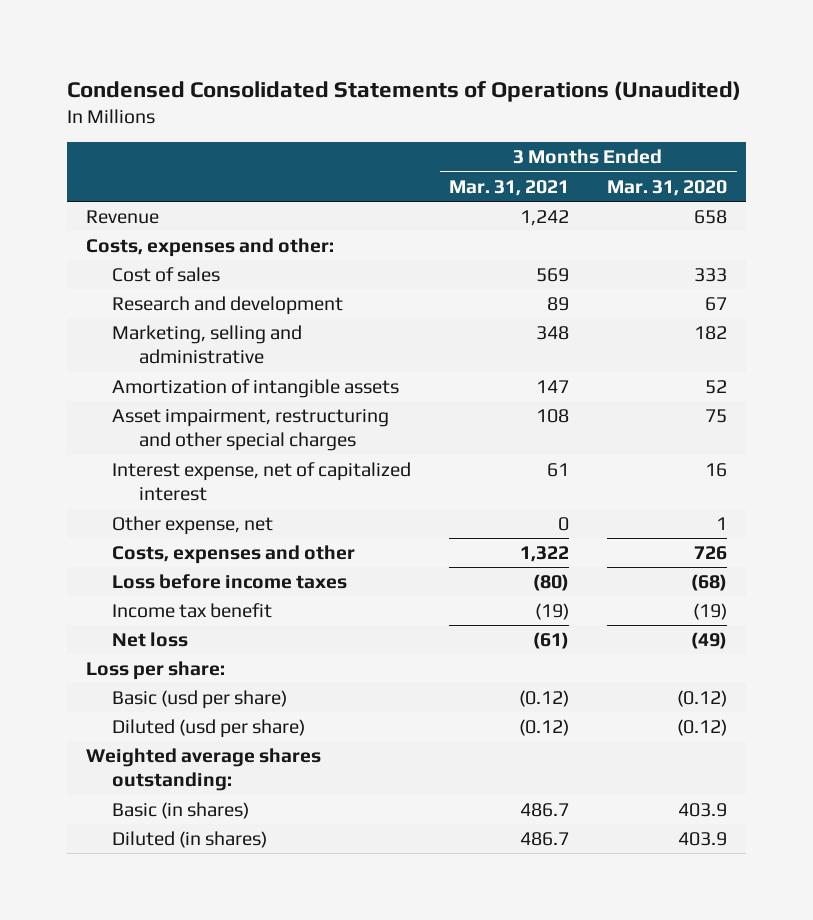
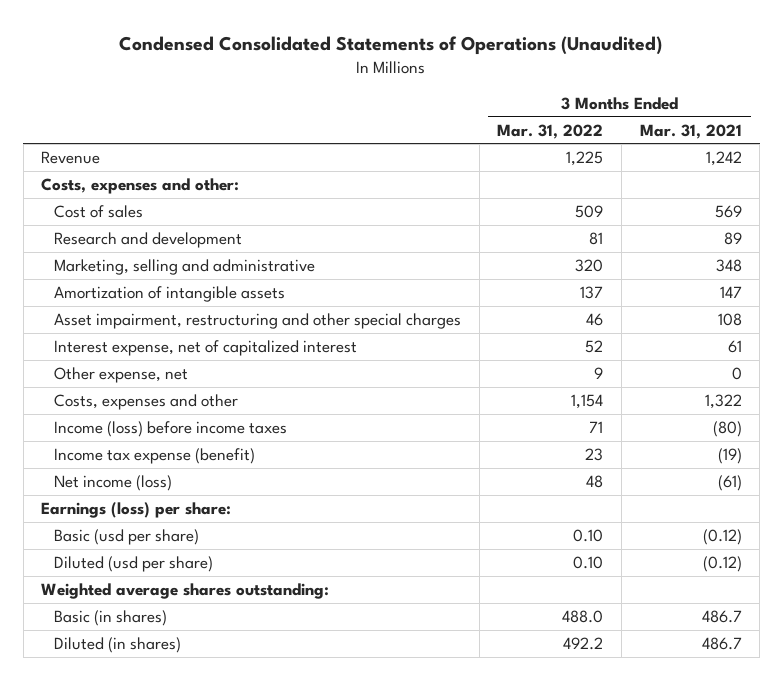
- | 3 Months Ended Mar. 31, 2021 | 3 Months Ended Mar. 31, 2020
+ | 3 Months Ended Mar. 31, 2022 | 3 Months Ended Mar. 31, 2021
- Loss before income taxes | (80) | (68)
- Income tax benefit | (19) | (19)
- Net loss | (61) | (49)
- Loss per share:
+ Income (loss) before income taxes | 71 | (80)
+ Income tax expense (benefit) | 23 | (19)
+ Net income (loss) | 48 | (61)
+ Earnings (loss) per share:

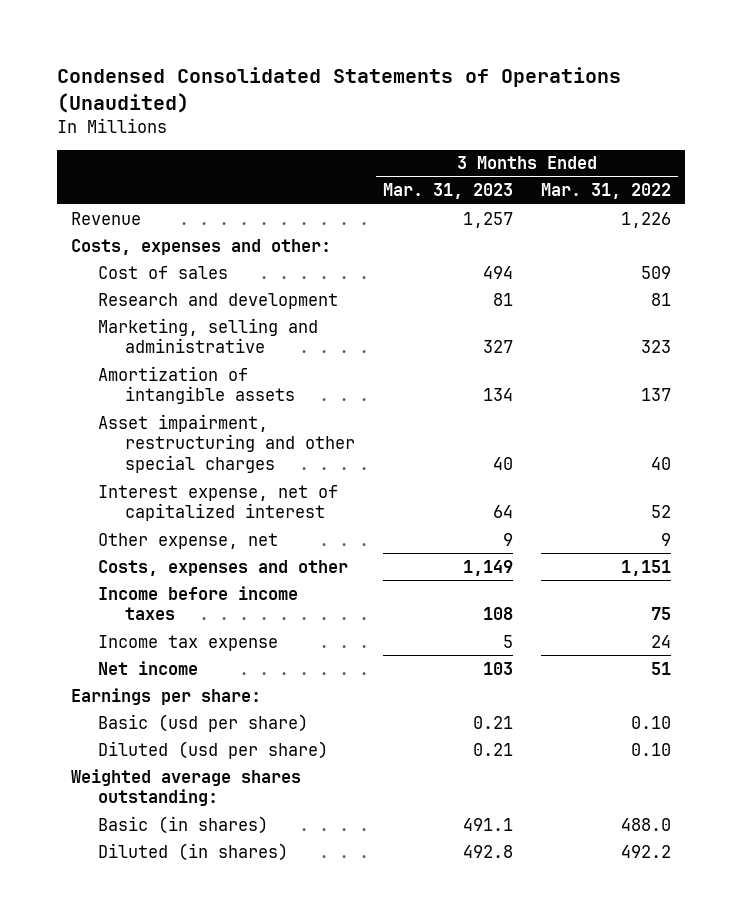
- | 3 Months Ended Mar. 31, 2022 | 3 Months Ended Mar. 31, 2021
+ | 3 Months Ended Mar. 31, 2023 | 3 Months Ended Mar. 31, 2022
- Revenue | 1,225 | 1,242
+ Revenue | 1,257 | 1,226
- Marketing, selling and administrative | 320 | 348
+ Marketing, selling and administrative | 327 | 323
- Asset impairment, restructuring and other special charges | 46 | 108
+ Asset impairment, restructuring and other special charges | 40 | 40
- Costs, expenses and other | 1,154 | 1,322
- Income (loss) before income taxes | 71 | (80)
- Income tax expense (benefit) | 23 | (19)
- Net income (loss) | 48 | (61)
- Earnings (loss) per share:
+ Costs, expenses and other | 1,149 | 1,151
+ Income before income taxes | 108 | 75
+ Income tax expense | 5 | 24
+ Net income | 103 | 51
+ Earnings per share:

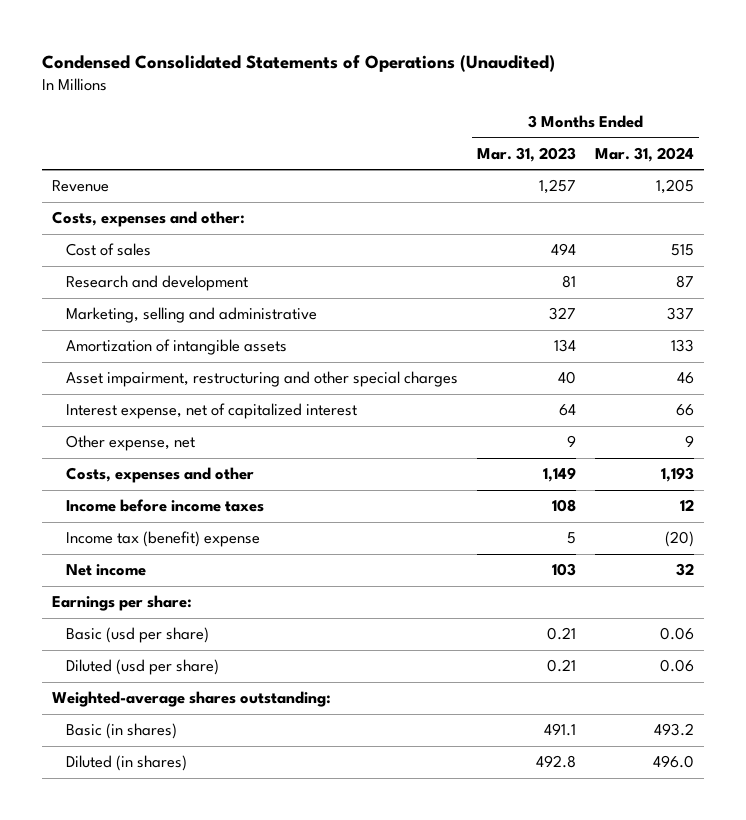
- | 3 Months Ended Mar. 31, 2023 | 3 Months Ended Mar. 31, 2022
+ | 3 Months Ended Mar. 31, 2023 | 3 Months Ended Mar. 31, 2024
- Income tax expense | 5 | 24
+ Income tax (benefit) expense | 5 | (20)
- Weighted average shares outstanding:
+ Weighted-average shares outstanding:

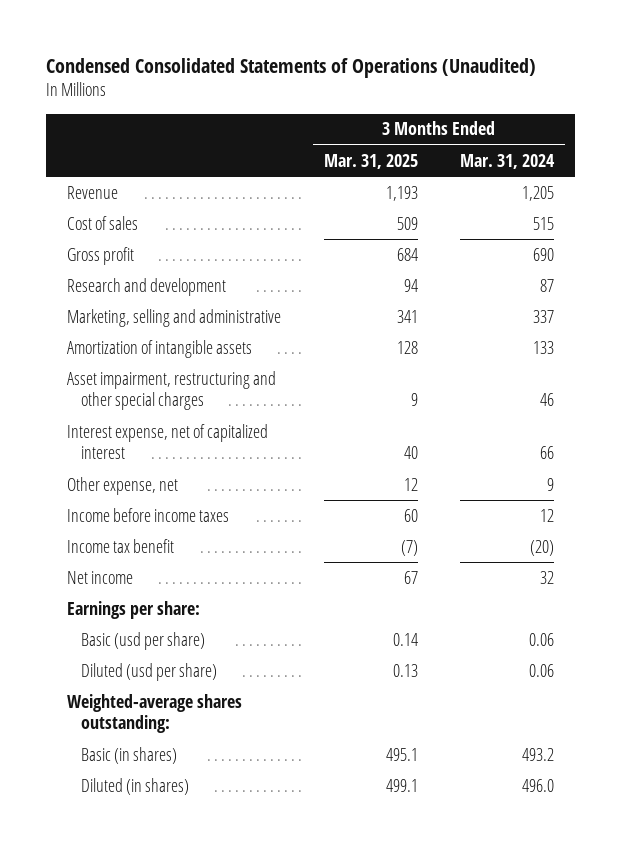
- | 3 Months Ended Mar. 31, 2023 | 3 Months Ended Mar. 31, 2024
+ | 3 Months Ended Mar. 31, 2025 | 3 Months Ended Mar. 31, 2024
- Costs, expenses and other:
+ Gross profit | 684 | 690
- Costs, expenses and other | 1,149 | 1,193
- Income tax (benefit) expense | 5 | (20)
+ Income tax benefit | (7) | (20)

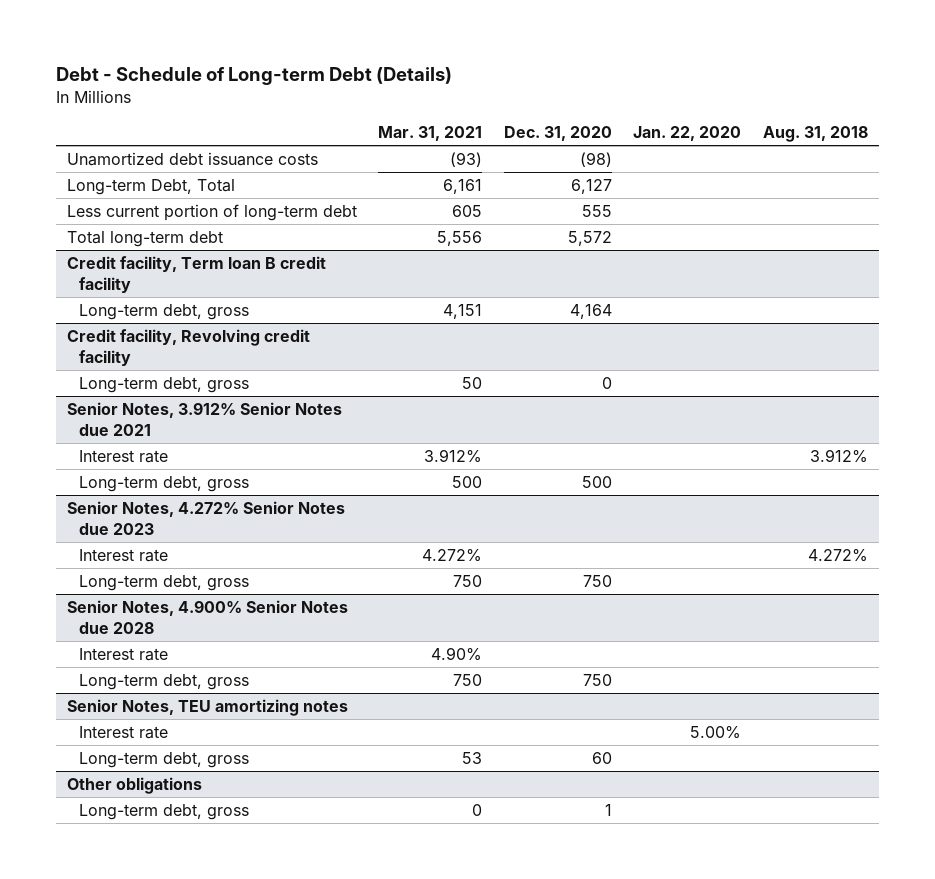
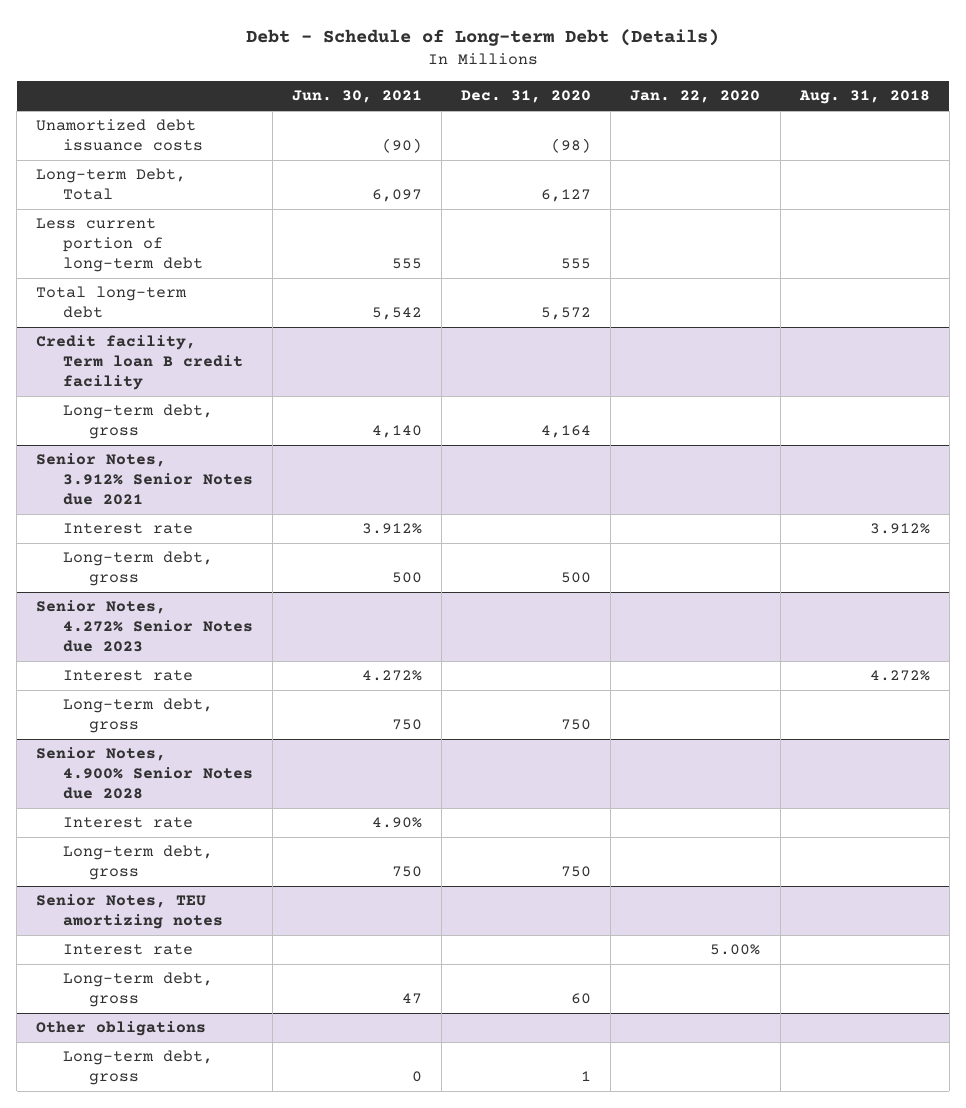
- | Mar. 31, 2021 | Dec. 31, 2020 | Jan. 22, 2020 | Aug. 31, 2018
+ | Jun. 30, 2021 | Dec. 31, 2020 | Jan. 22, 2020 | Aug. 31, 2018
- Credit facility, Revolving credit facility
- Long-term debt, gross | 50 | 0 | |

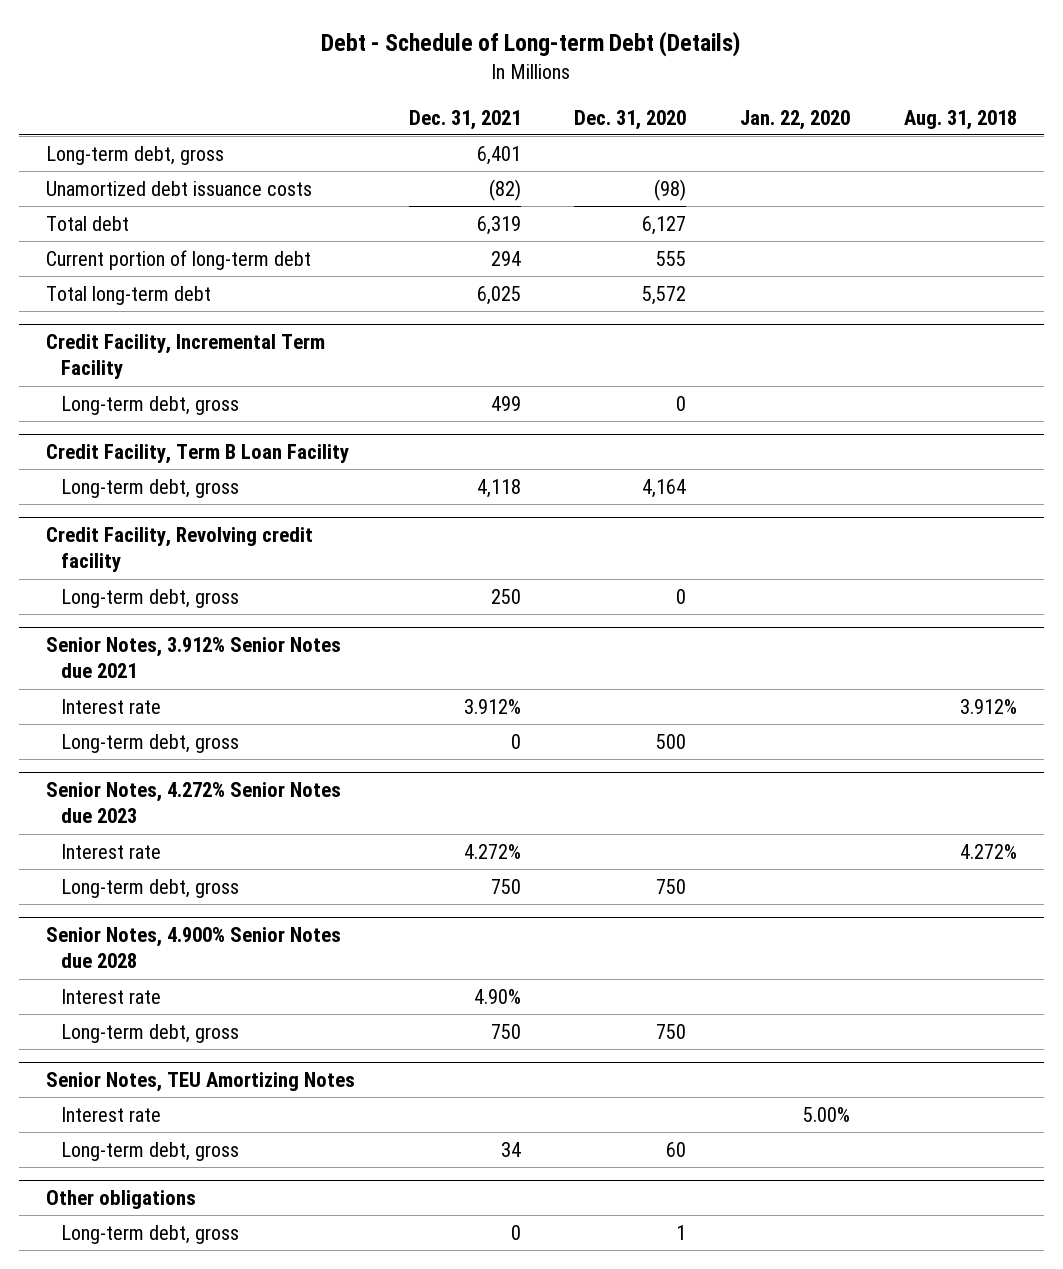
- | Jun. 30, 2021 | Dec. 31, 2020 | Jan. 22, 2020 | Aug. 31, 2018
+ | Dec. 31, 2021 | Dec. 31, 2020 | Jan. 22, 2020 | Aug. 31, 2018
+ Long-term debt, gross | 6,401 | | |
- Long-term Debt, Total | 6,097 | 6,127 | |
- Less current portion of long-term debt | 555 | 555 | |
+ Total debt | 6,319 | 6,127 | |
+ Current portion of long-term debt | 294 | 555 | |
- Credit facility, Term loan B credit facility
+ Credit Facility, Incremental Term Facility
+ Long-term debt, gross | 499 | 0 | |
+ Credit Facility, Term B Loan Facility
+ Credit Facility, Revolving credit facility
+ Long-term debt, gross | 250 | 0 | |
- Senior Notes, TEU amortizing notes
+ Senior Notes, TEU Amortizing Notes

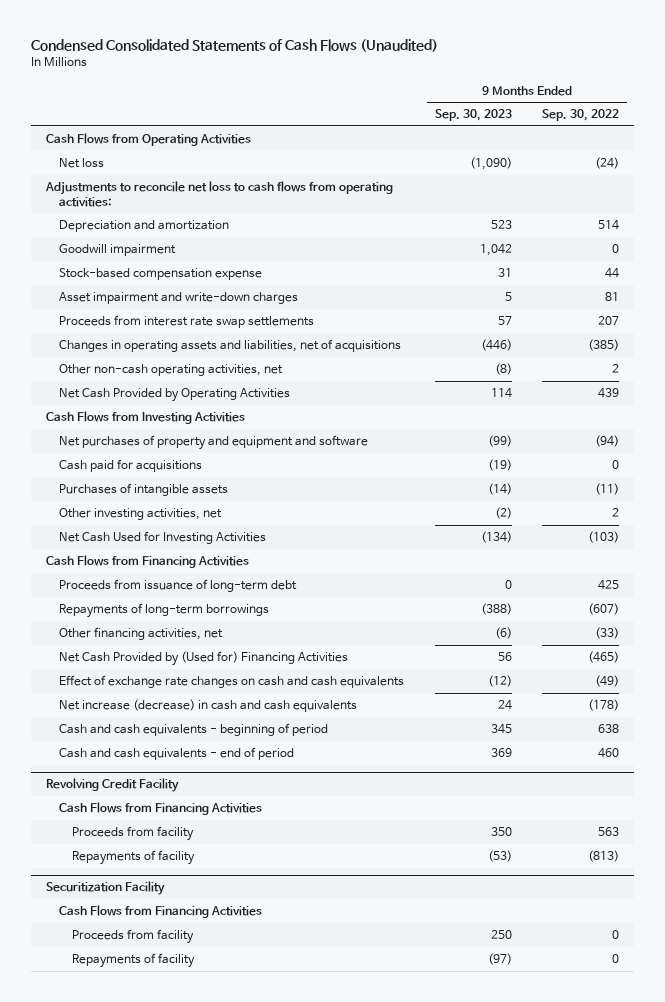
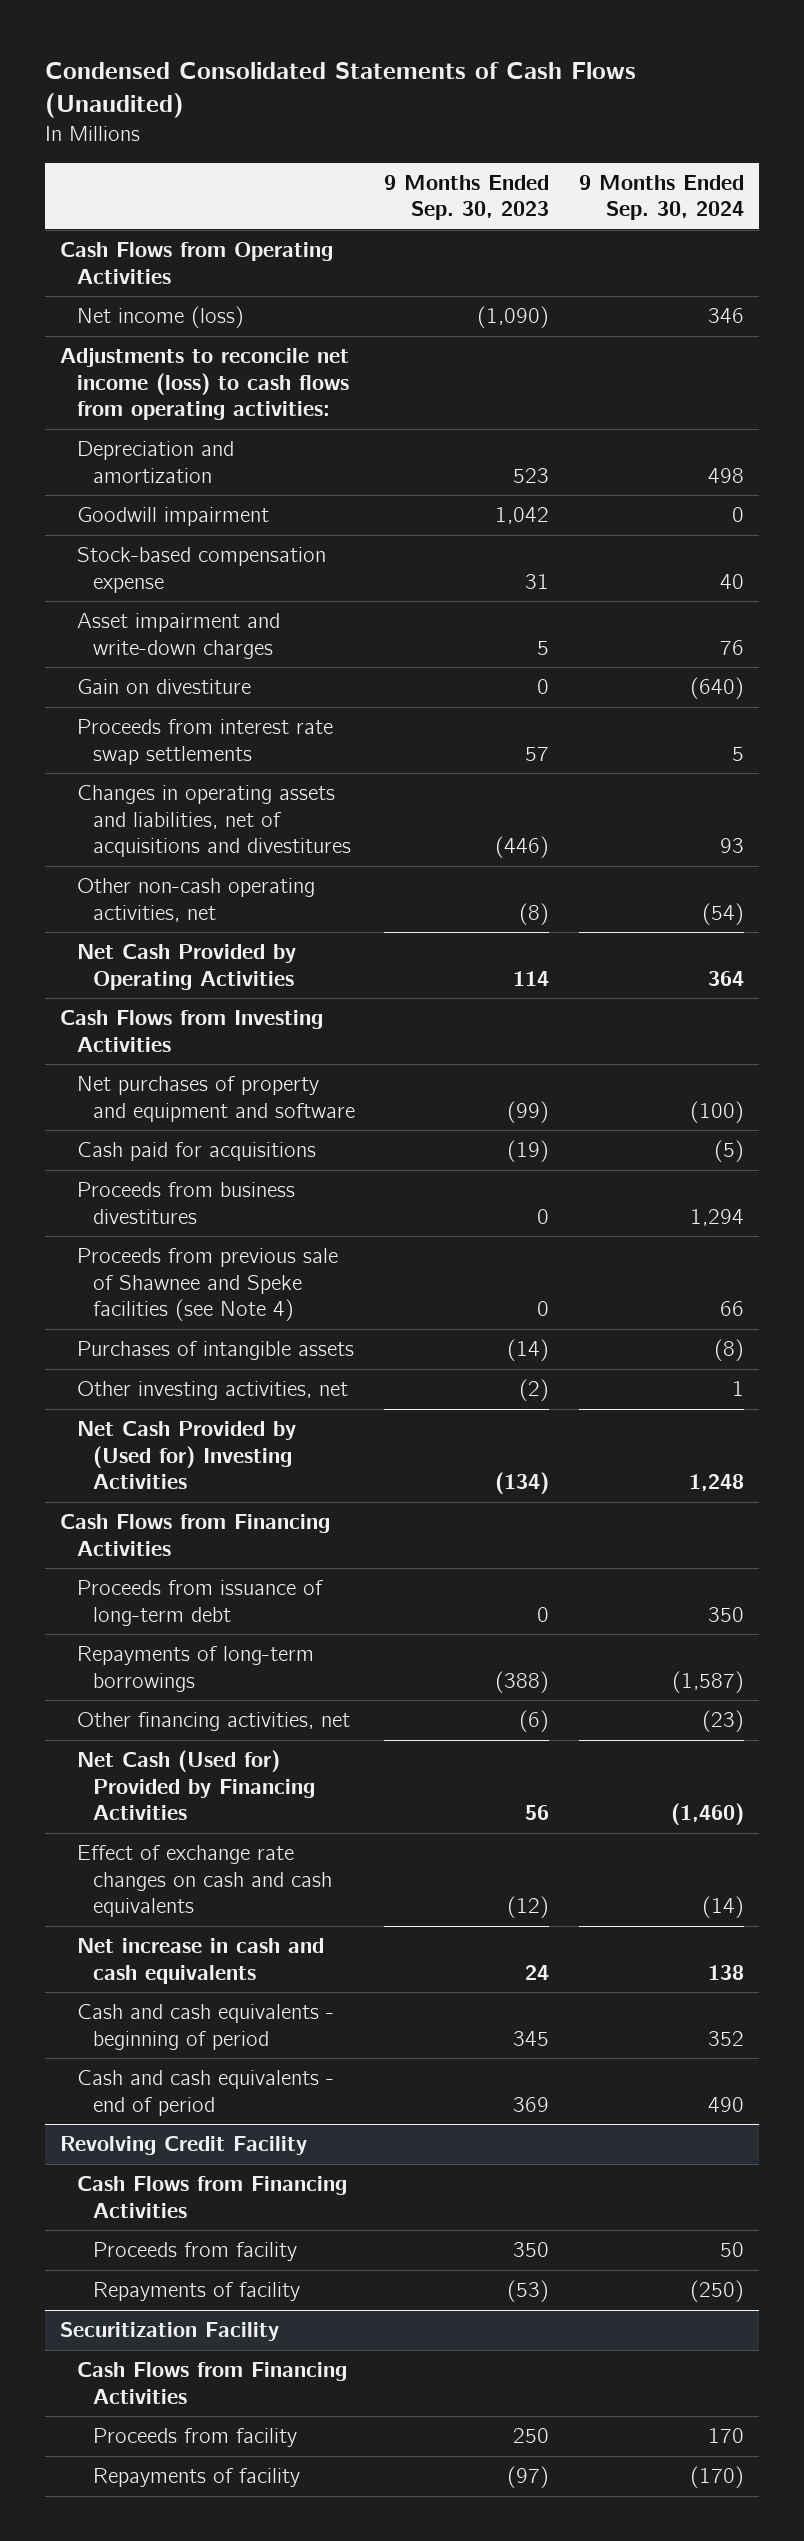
- | 9 Months Ended Sep. 30, 2023 | 9 Months Ended Sep. 30, 2022
+ | 9 Months Ended Sep. 30, 2023 | 9 Months Ended Sep. 30, 2024
- Net loss | (1,090) | (24)
- Adjustments to reconcile net loss to cash flows from operating activities:
+ Net income (loss) | (1,090) | 346
+ Adjustments to reconcile net income (loss) to cash flows from operating activities:
+ Gain on divestiture | 0 | (640)
- Changes in operating assets and liabilities, net of acquisitions | (446) | (385)
+ Changes in operating assets and liabilities, net of acquisitions and divestitures | (446) | 93
+ Proceeds from business divestitures | 0 | 1,294
+ Proceeds from previous sale of Shawnee and Speke facilities (see Note 4) | 0 | 66
- Net Cash Used for Investing Activities | (134) | (103)
+ Net Cash Provided by (Used for) Investing Activities | (134) | 1,248
- Net Cash Provided by (Used for) Financing Activities | 56 | (465)
+ Net Cash (Used for) Provided by Financing Activities | 56 | (1,460)
- Net increase (decrease) in cash and cash equivalents | 24 | (178)
+ Net increase in cash and cash equivalents | 24 | 138

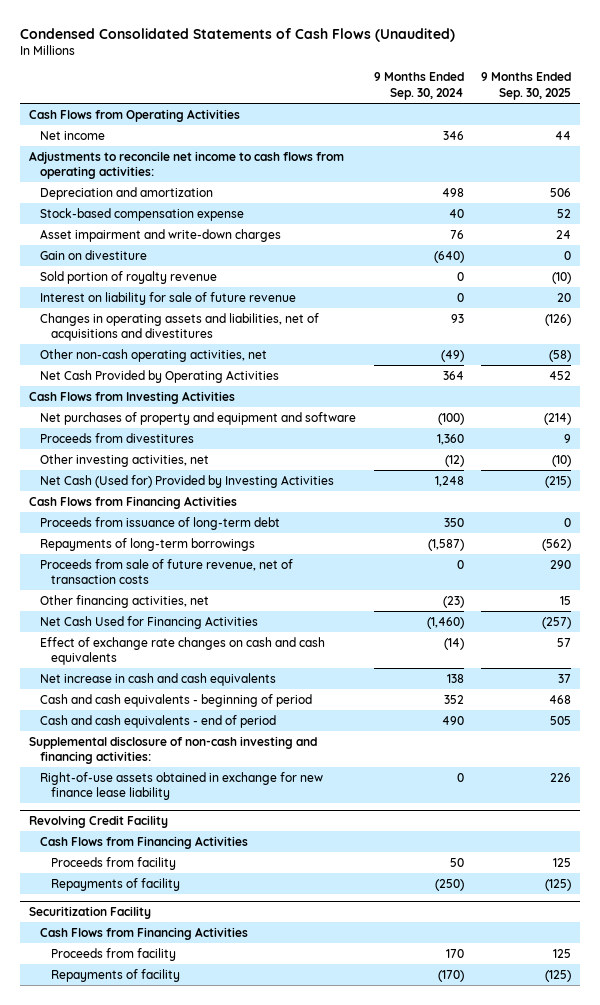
- | 9 Months Ended Sep. 30, 2023 | 9 Months Ended Sep. 30, 2024
+ | 9 Months Ended Sep. 30, 2024 | 9 Months Ended Sep. 30, 2025
- Net income (loss) | (1,090) | 346
- Adjustments to reconcile net income (loss) to cash flows from operating activities:
+ Net income | 346 | 44
+ Adjustments to reconcile net income to cash flows from operating activities:
- Goodwill impairment | 1,042 | 0
- Proceeds from interest rate swap settlements | 57 | 5
+ Sold portion of royalty revenue | 0 | (10)
+ Interest on liability for sale of future revenue | 0 | 20
- Other non-cash operating activities, net | (8) | (54)
+ Other non-cash operating activities, net | (49) | (58)
- Cash paid for acquisitions | (19) | (5)
- Proceeds from business divestitures | 0 | 1,294
- Proceeds from previous sale of Shawnee and Speke facilities (see Note 4) | 0 | 66
- Purchases of intangible assets | (14) | (8)
- Other investing activities, net | (2) | 1
- Net Cash Provided by (Used for) Investing Activities | (134) | 1,248
+ Proceeds from divestitures | 1,360 | 9
+ Other investing activities, net | (12) | (10)
+ Net Cash (Used for) Provided by Investing Activities | 1,248 | (215)
+ Proceeds from sale of future revenue, net of transaction costs | 0 | 290
- Net Cash (Used for) Provided by Financing Activities | 56 | (1,460)
+ Net Cash Used for Financing Activities | (1,460) | (257)
+ Supplemental disclosure of non-cash investing and financing activities:
+ Right-of-use assets obtained in exchange for new finance lease liability | 0 | 226

